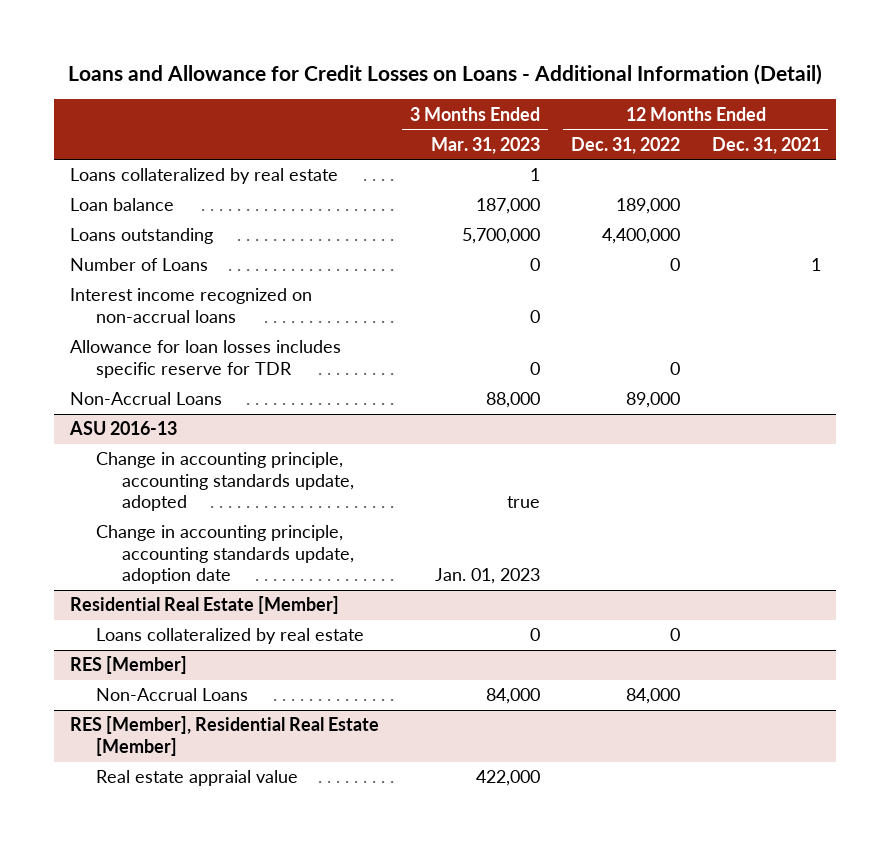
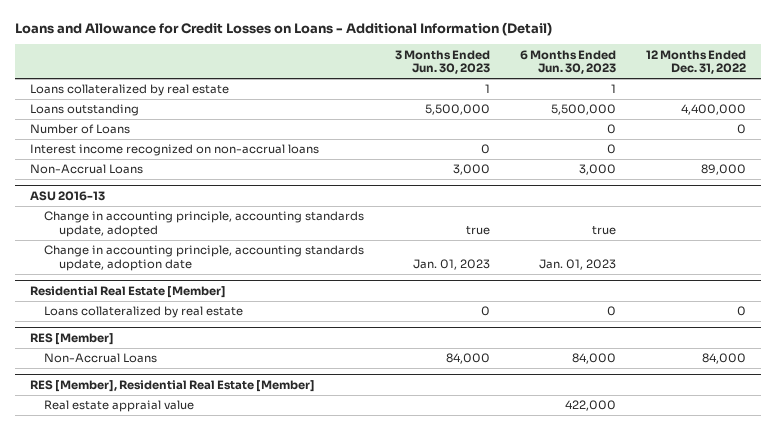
- | 3 Months Ended Mar. 31, 2023 | 12 Months Ended Dec. 31, 2022 | 12 Months Ended Dec. 31, 2021
+ | 3 Months Ended Jun. 30, 2023 | 6 Months Ended Jun. 30, 2023 | 12 Months Ended Dec. 31, 2022
- Loan balance | 187,000 | 189,000 |
- Allowance for loan losses includes specific reserve for TDR | 0 | 0 |

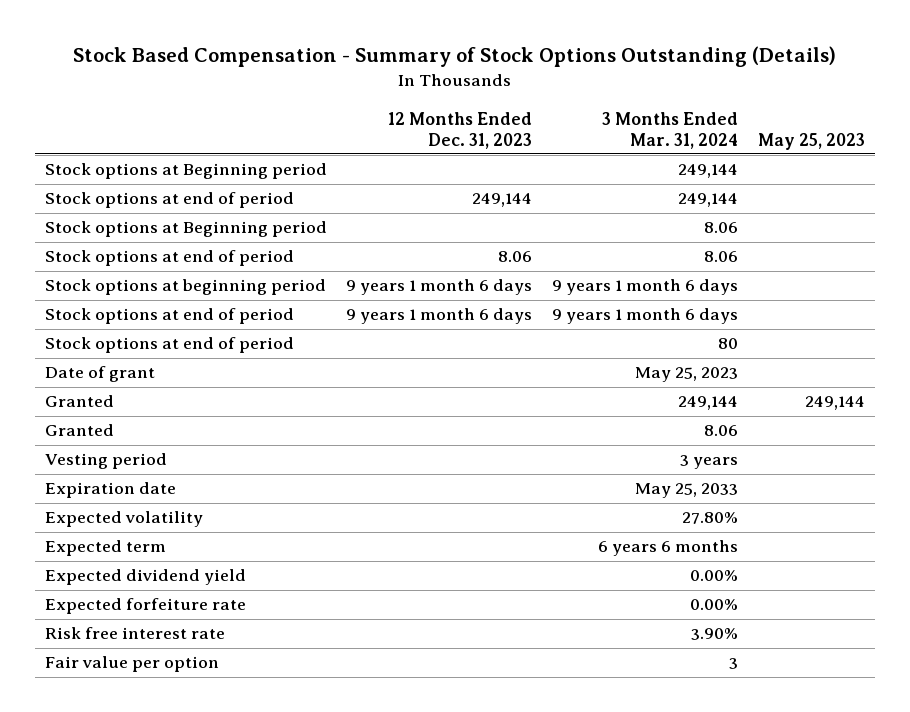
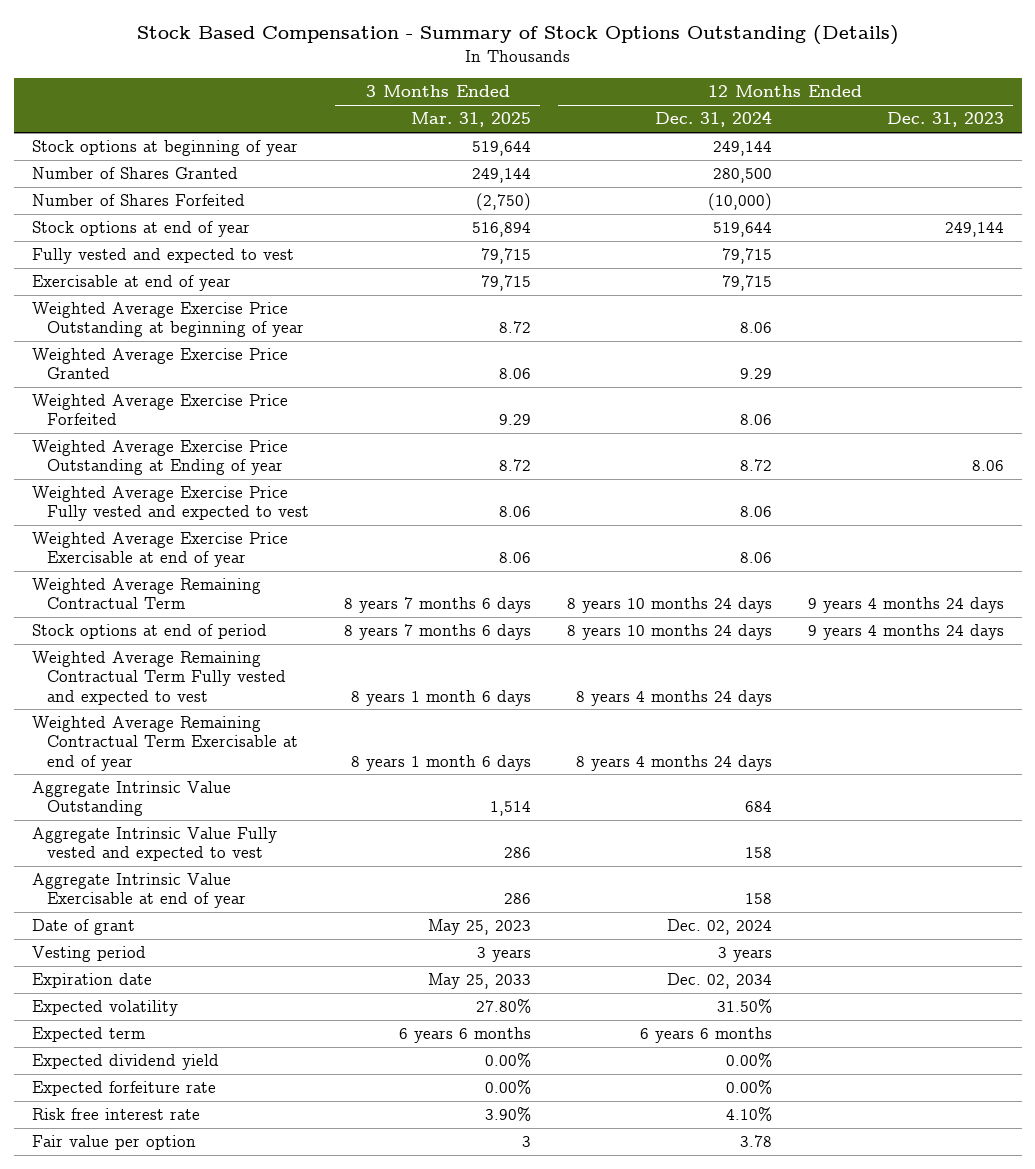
- | 12 Months Ended Dec. 31, 2023 | 3 Months Ended Mar. 31, 2024 | May 25, 2023
+ | 3 Months Ended Mar. 31, 2025 | 12 Months Ended Dec. 31, 2024 | 12 Months Ended Dec. 31, 2023
- Stock options at Beginning period | | 249,144 |
- Stock options at end of period | 249,144 | 249,144 |
- Stock options at Beginning period | | 8.06 |
- Stock options at end of period | 8.06 | 8.06 |
- Stock options at beginning period | 9 years 1 month 6 days | 9 years 1 month 6 days |
- Stock options at end of period | 9 years 1 month 6 days | 9 years 1 month 6 days |
- Stock options at end of period | | 80 |
+ Stock options at beginning of year | 519,644 | 249,144 |
+ Number of Shares Granted | 249,144 | 280,500 |
+ Number of Shares Forfeited | (2,750) | (10,000) |
+ Stock options at end of year | 516,894 | 519,644 | 249,144
+ Fully vested and expected to vest | 79,715 | 79,715 |
+ Exercisable at end of year | 79,715 | 79,715 |
+ Weighted Average Exercise Price Outstanding at beginning of year | 8.72 | 8.06 |
+ Weighted Average Exercise Price Granted | 8.06 | 9.29 |
+ Weighted Average Exercise Price Forfeited | 9.29 | 8.06 |
+ Weighted Average Exercise Price Outstanding at Ending of year | 8.72 | 8.72 | 8.06
+ Weighted Average Exercise Price Fully vested and expected to vest | 8.06 | 8.06 |
+ Weighted Average Exercise Price Exercisable at end of year | 8.06 | 8.06 |
+ Weighted Average Remaining Contractual Term | 8 years 7 months 6 days | 8 years 10 months 24 days | 9 years 4 months 24 days
+ Stock options at end of period | 8 years 7 months 6 days | 8 years 10 months 24 days | 9 years 4 months 24 days
+ Weighted Average Remaining Contractual Term Fully vested and expected to vest | 8 years 1 month 6 days | 8 years 4 months 24 days |
+ Weighted Average Remaining Contractual Term Exercisable at end of year | 8 years 1 month 6 days | 8 years 4 months 24 days |
+ Aggregate Intrinsic Value Outstanding | 1,514 | 684 |
+ Aggregate Intrinsic Value Fully vested and expected to vest | 286 | 158 |
+ Aggregate Intrinsic Value Exercisable at end of year | 286 | 158 |
- Granted | | 249,144 | 249,144
- Granted | | 8.06 |

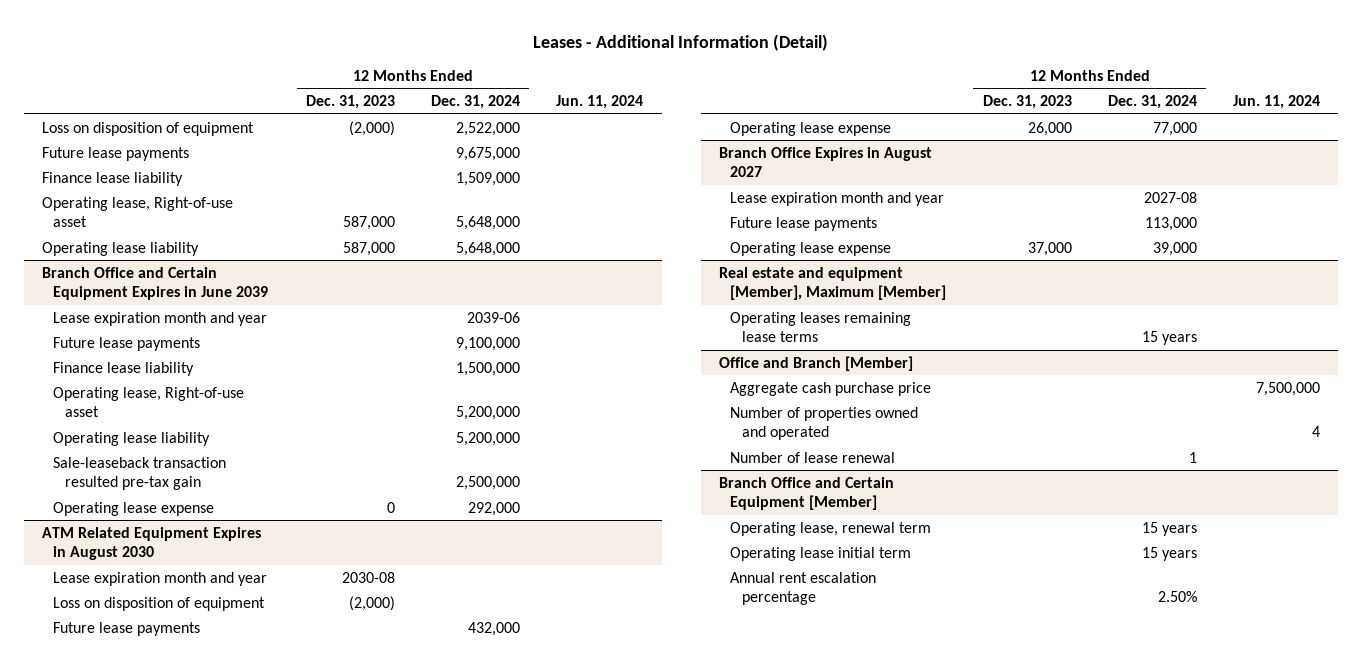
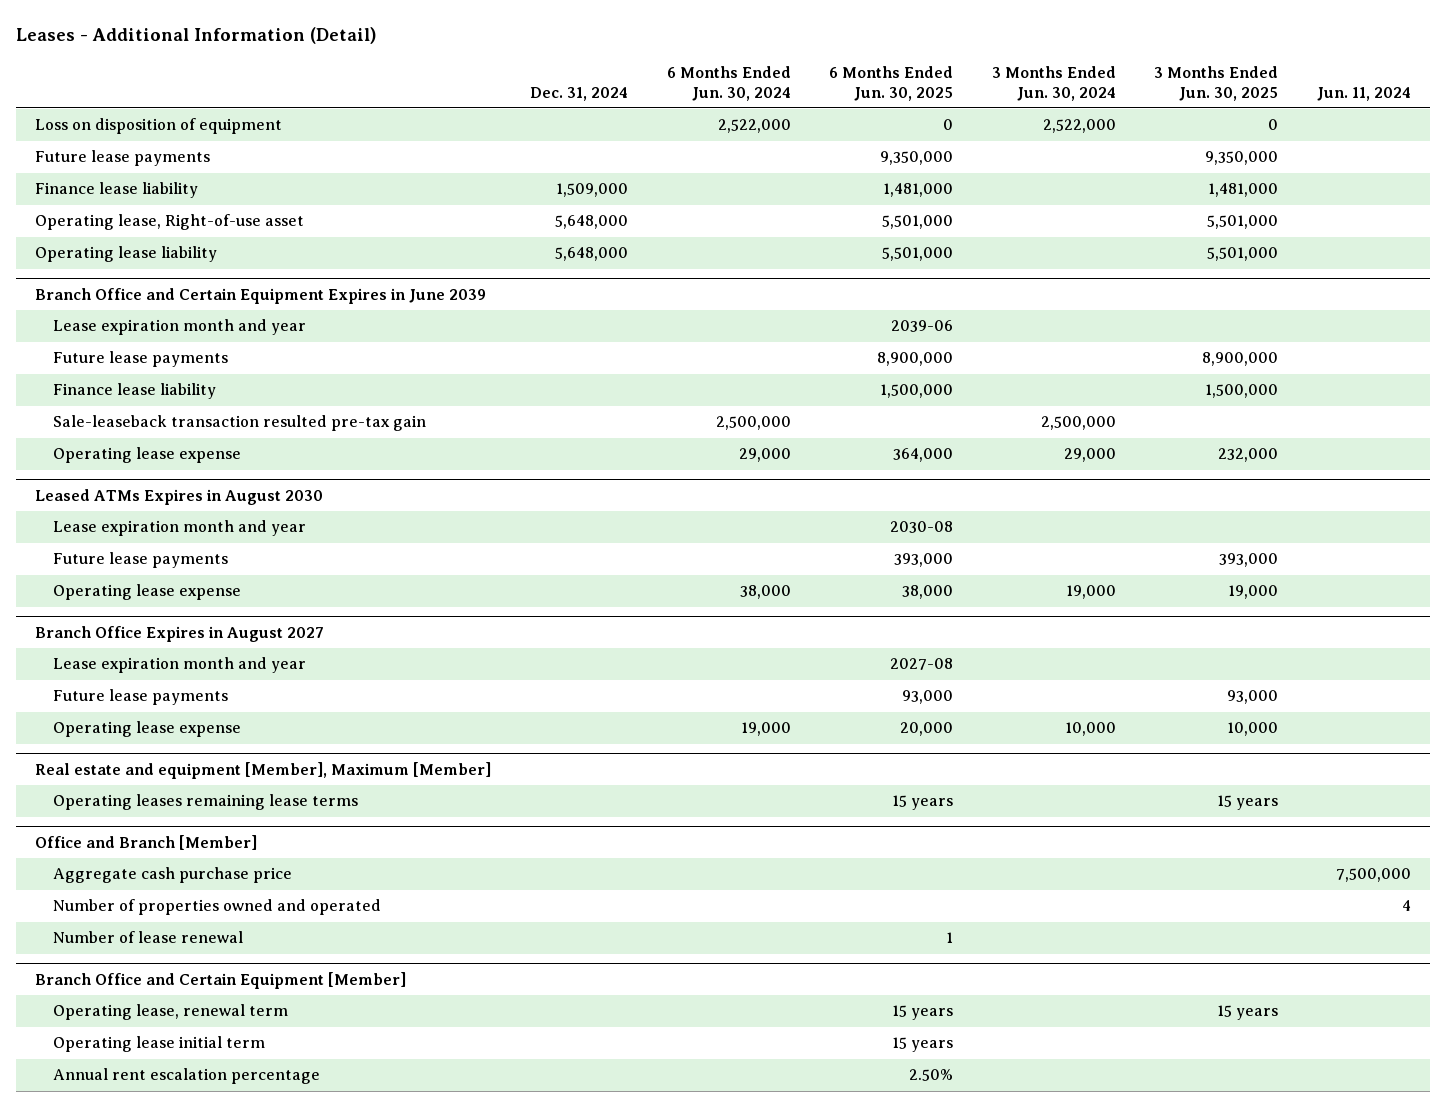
- | 12 Months Ended Dec. 31, 2023 | 12 Months Ended Dec. 31, 2024 | Jun. 11, 2024
+ | Dec. 31, 2024 | 6 Months Ended Jun. 30, 2024 | 6 Months Ended Jun. 30, 2025 | 3 Months Ended Jun. 30, 2024 | 3 Months Ended Jun. 30, 2025 | Jun. 11, 2024
@ Branch Office and Certain Equipment Expires in June 2039
- Operating lease, Right-of-use asset | | 5,200,000 |
- Operating lease liability | | 5,200,000 |
- ATM Related Equipment Expires in August 2030
+ Leased ATMs Expires in August 2030
- Loss on disposition of equipment | (2,000) | |

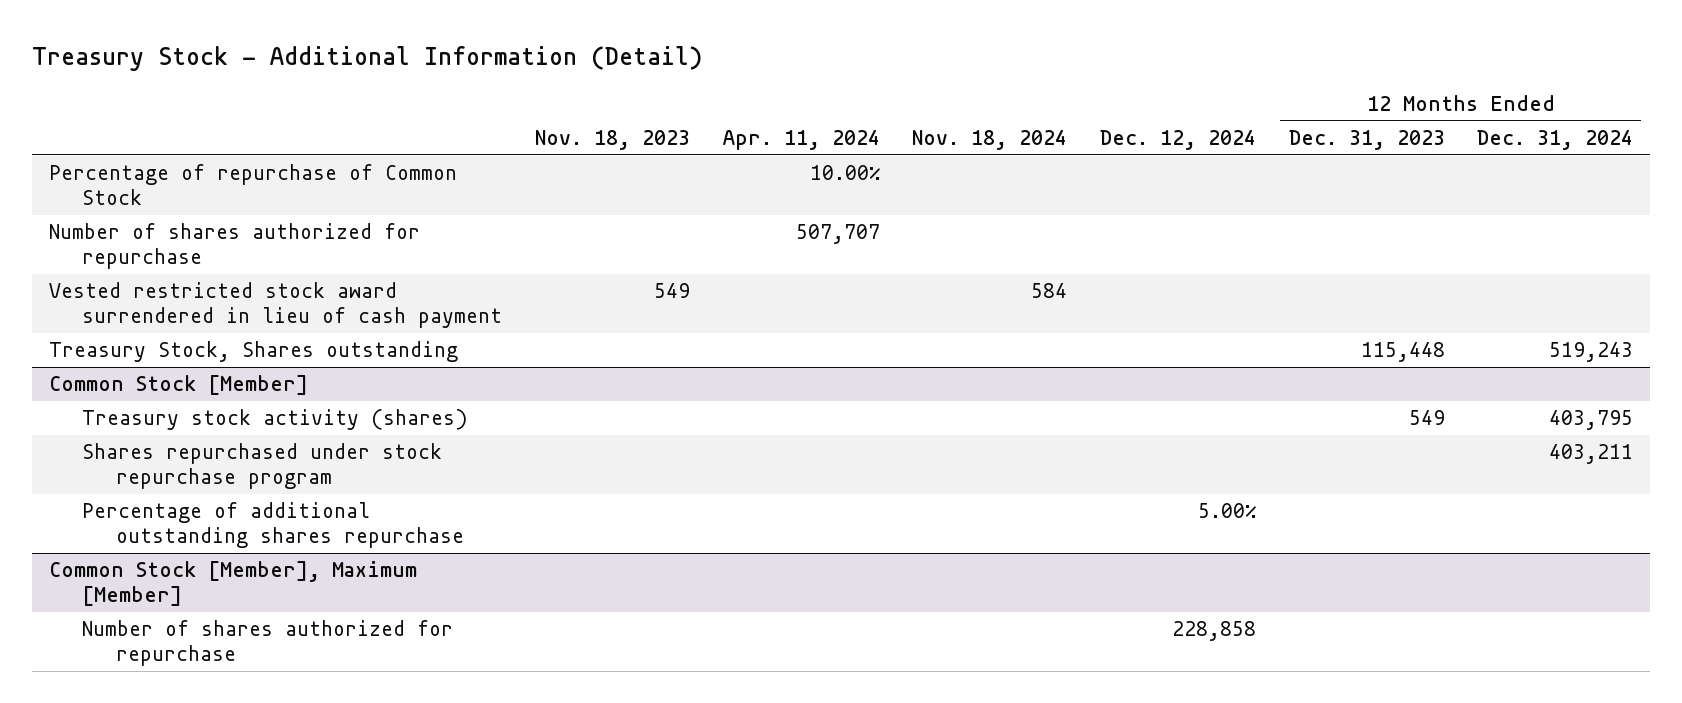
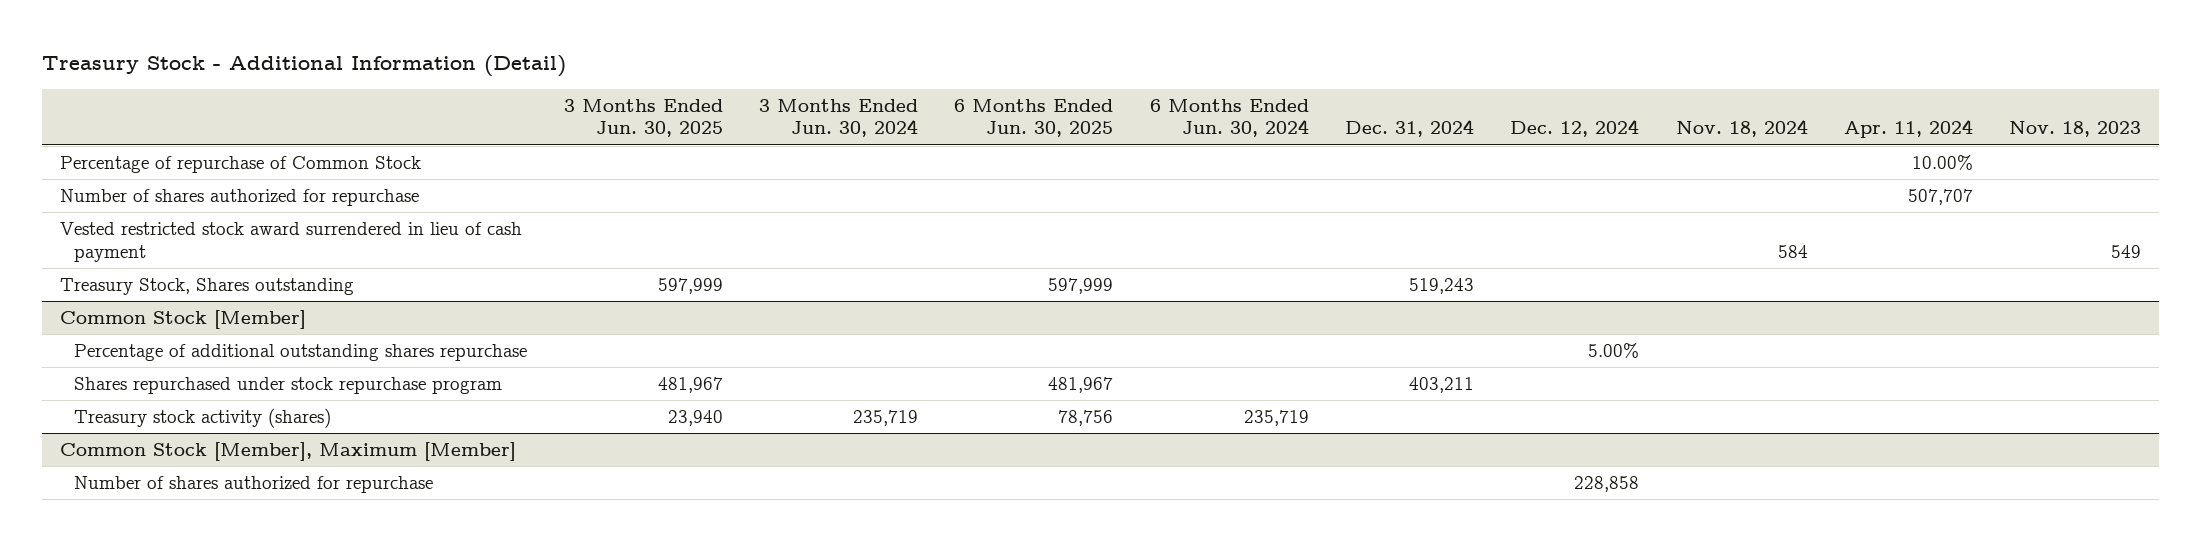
- | Nov. 18, 2023 | Apr. 11, 2024 | Nov. 18, 2024 | Dec. 12, 2024 | 12 Months Ended Dec. 31, 2023 | 12 Months Ended Dec. 31, 2024
+ | 3 Months Ended Jun. 30, 2025 | 3 Months Ended Jun. 30, 2024 | 6 Months Ended Jun. 30, 2025 | 6 Months Ended Jun. 30, 2024 | Dec. 31, 2024 | Dec. 12, 2024 | Nov. 18, 2024 | Apr. 11, 2024 | Nov. 18, 2023
@ Common Stock [Member]
moved down: Shares repurchased under stock repurchase program | 481,967 | | 481,967 | | 403,211 | | | |
moved down: Treasury stock activity (shares) | 23,940 | 235,719 | 78,756 | 235,719 | | | | |

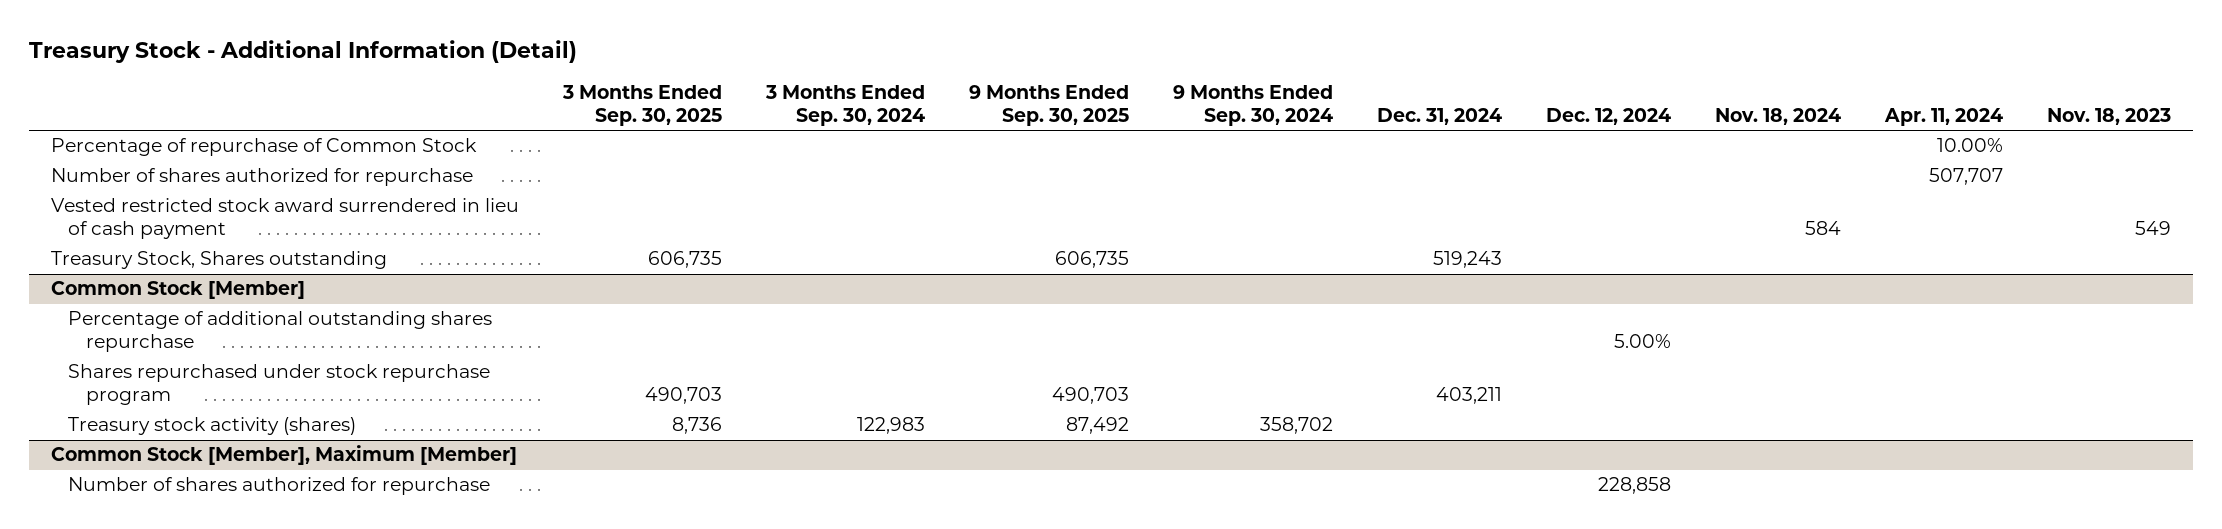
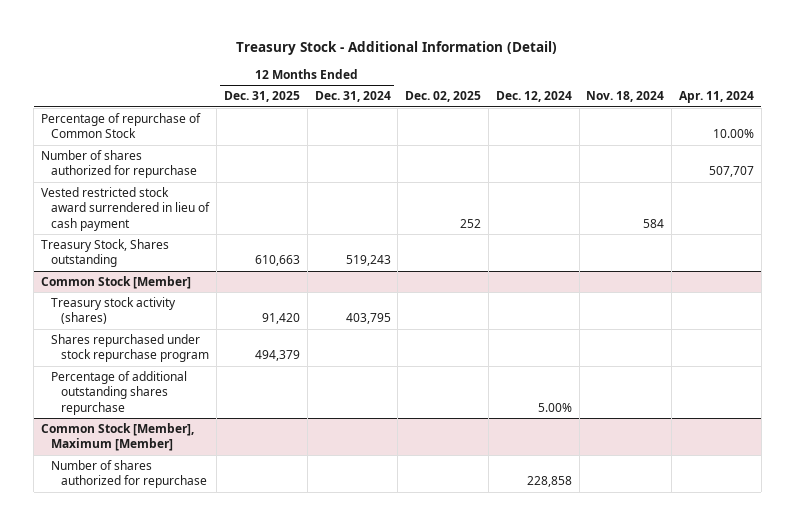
- | 3 Months Ended Sep. 30, 2025 | 3 Months Ended Sep. 30, 2024 | 9 Months Ended Sep. 30, 2025 | 9 Months Ended Sep. 30, 2024 | Dec. 31, 2024 | Dec. 12, 2024 | Nov. 18, 2024 | Apr. 11, 2024 | Nov. 18, 2023
+ | 12 Months Ended Dec. 31, 2025 | 12 Months Ended Dec. 31, 2024 | Dec. 02, 2025 | Dec. 12, 2024 | Nov. 18, 2024 | Apr. 11, 2024
@ Common Stock [Member]
moved down: Shares repurchased under stock repurchase program | 494,379 | | | | |
moved down: Percentage of additional outstanding shares repurchase | | | | 5.00% | |

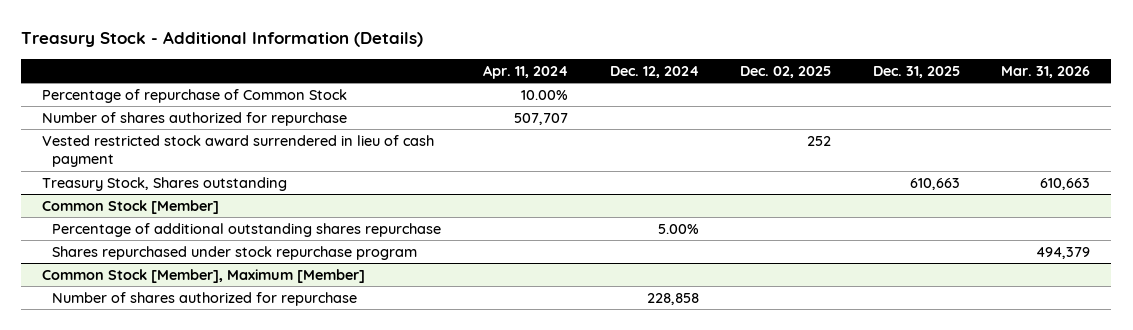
- Treasury Stock - Additional Information (Detail)
+ Treasury Stock - Additional Information (Details)
- | 12 Months Ended Dec. 31, 2025 | 12 Months Ended Dec. 31, 2024 | Dec. 02, 2025 | Dec. 12, 2024 | Nov. 18, 2024 | Apr. 11, 2024
+ | Apr. 11, 2024 | Dec. 12, 2024 | Dec. 02, 2025 | Dec. 31, 2025 | Mar. 31, 2026
@ Common Stock [Member]
- Treasury stock activity (shares) | 91,420 | 403,795 | | | |
moved down: Shares repurchased under stock repurchase program | | | | | 494,379

